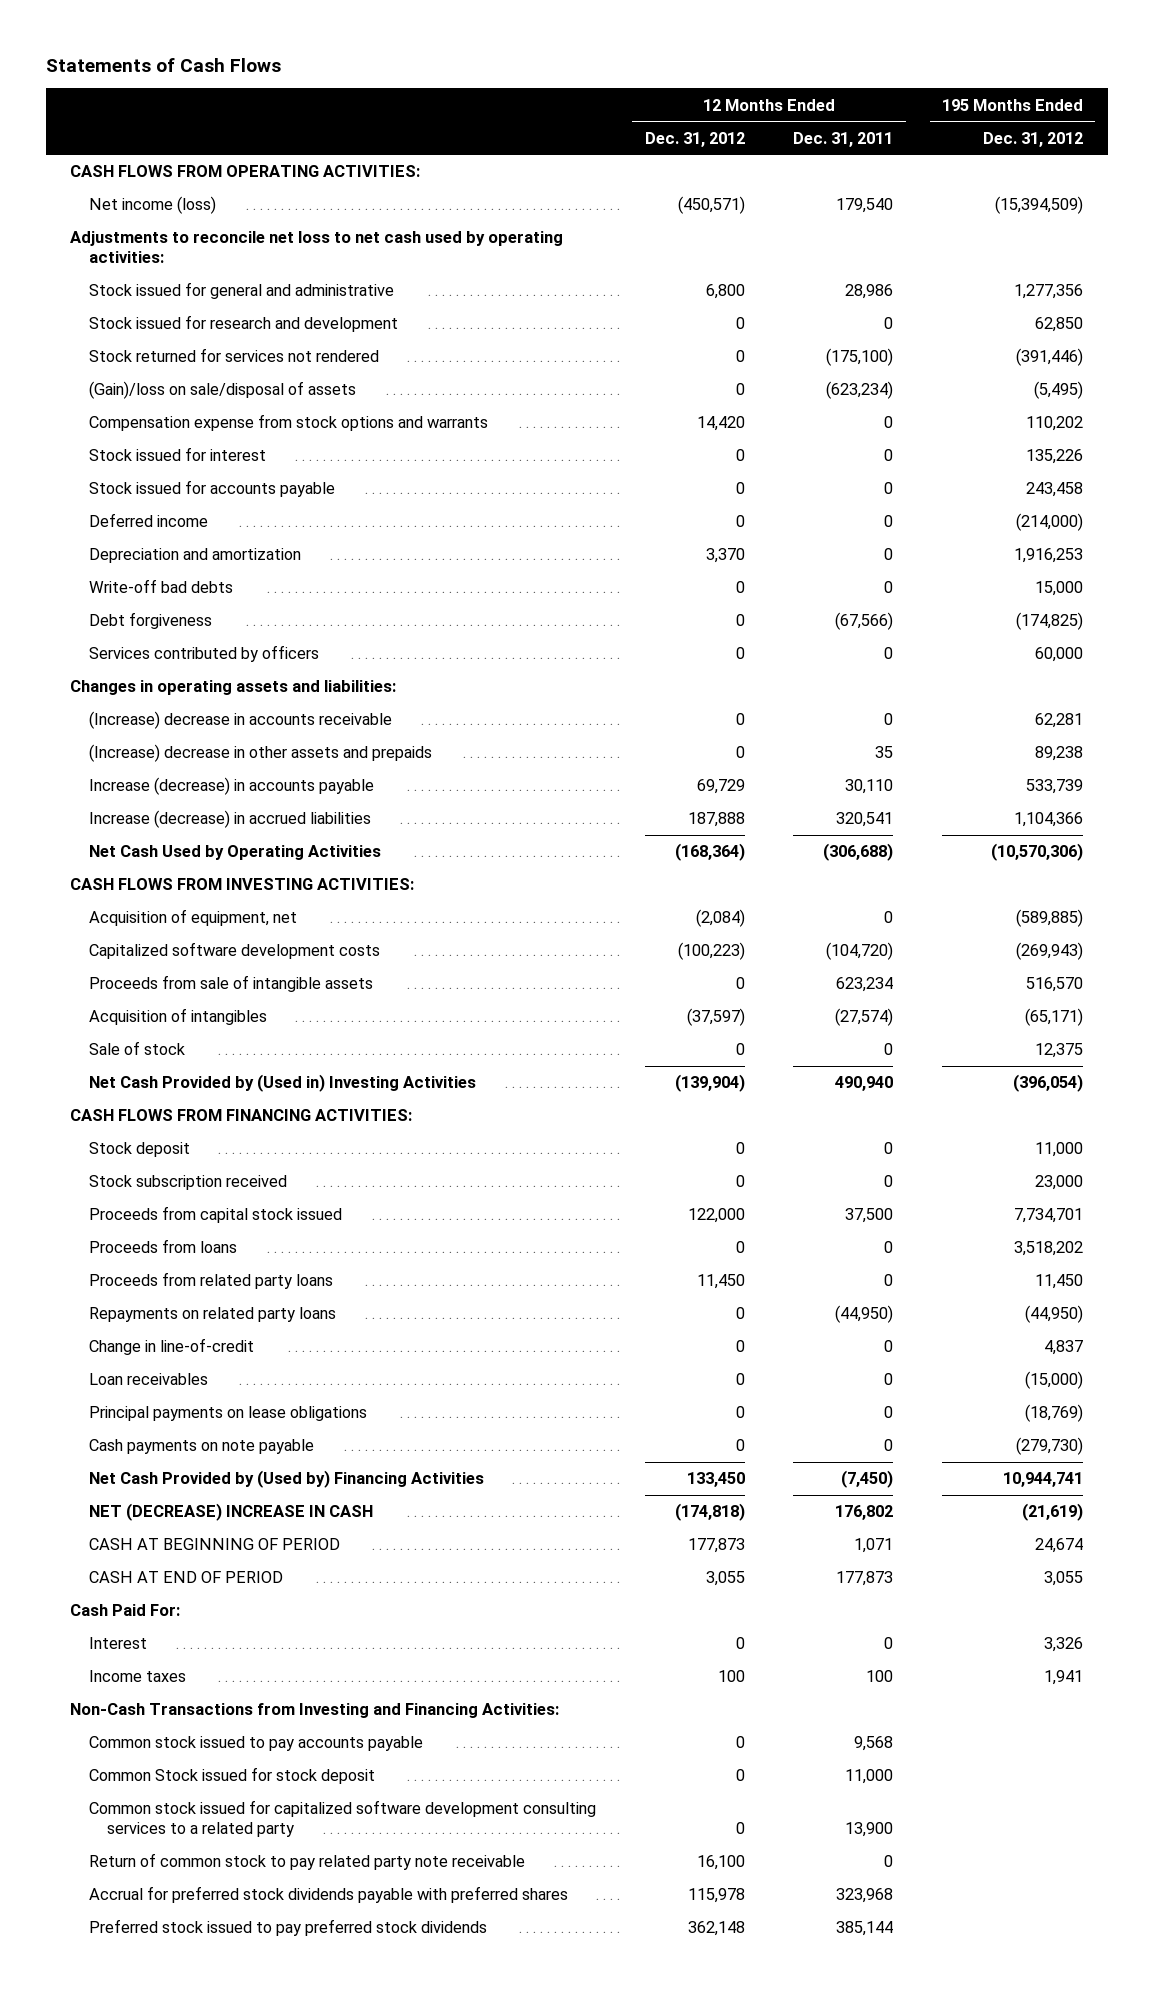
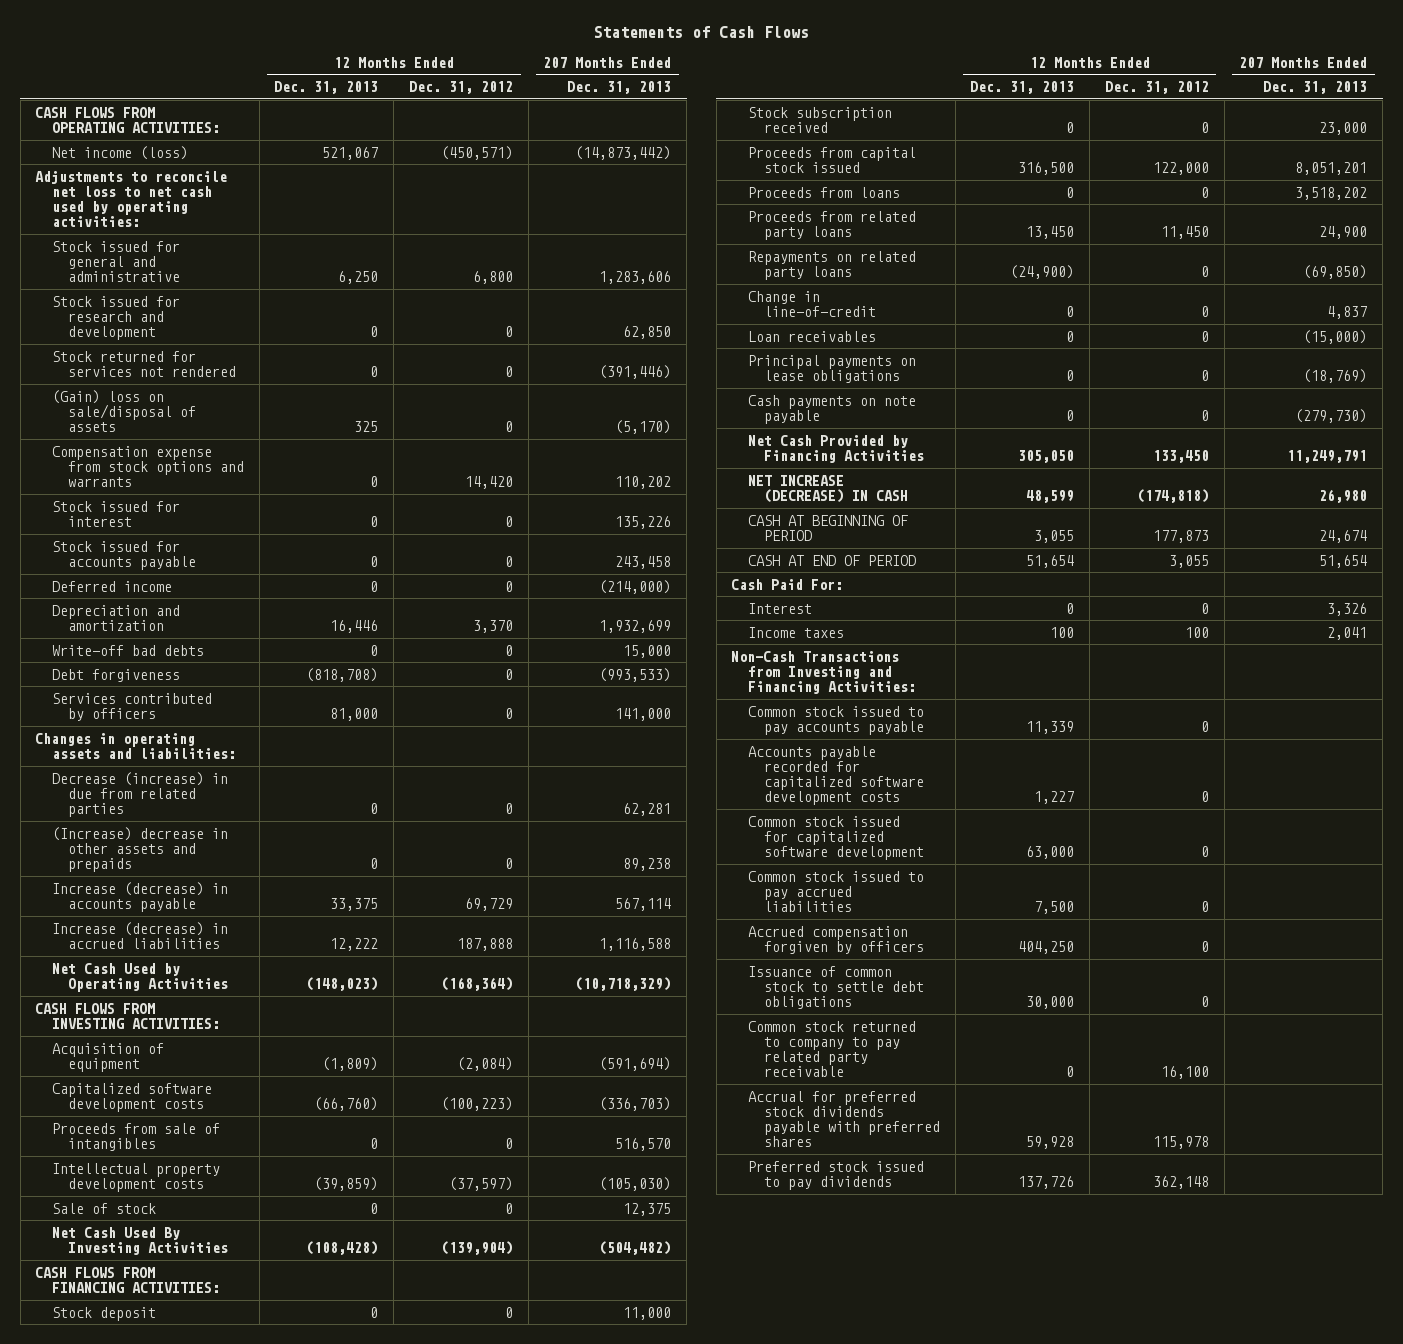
- | 12 Months Ended Dec. 31, 2012 | 12 Months Ended Dec. 31, 2011 | 195 Months Ended Dec. 31, 2012
+ | 12 Months Ended Dec. 31, 2013 | 12 Months Ended Dec. 31, 2012 | 207 Months Ended Dec. 31, 2013
- (Gain)/loss on sale/disposal of assets | 0 | (623,234) | (5,495)
+ (Gain) loss on sale/disposal of assets | 325 | 0 | (5,170)
- (Increase) decrease in accounts receivable | 0 | 0 | 62,281
+ Decrease (increase) in due from related parties | 0 | 0 | 62,281
- Acquisition of equipment, net | (2,084) | 0 | (589,885)
+ Acquisition of equipment | (1,809) | (2,084) | (591,694)
- Proceeds from sale of intangible assets | 0 | 623,234 | 516,570
- Acquisition of intangibles | (37,597) | (27,574) | (65,171)
+ Proceeds from sale of intangibles | 0 | 0 | 516,570
+ Intellectual property development costs | (39,859) | (37,597) | (105,030)
- Net Cash Provided by (Used in) Investing Activities | (139,904) | 490,940 | (396,054)
+ Net Cash Used By Investing Activities | (108,428) | (139,904) | (504,482)
- Net Cash Provided by (Used by) Financing Activities | 133,450 | (7,450) | 10,944,741
- NET (DECREASE) INCREASE IN CASH | (174,818) | 176,802 | (21,619)
+ Net Cash Provided by Financing Activities | 305,050 | 133,450 | 11,249,791
+ NET INCREASE (DECREASE) IN CASH | 48,599 | (174,818) | 26,980
- Common Stock issued for stock deposit | 0 | 11,000 |
- Common stock issued for capitalized software development consulting services to a related party | 0 | 13,900 |
- Return of common stock to pay related party note receivable | 16,100 | 0 |
+ Accounts payable recorded for capitalized software development costs | 1,227 | 0 |
+ Common stock issued for capitalized software development | 63,000 | 0 |
+ Common stock issued to pay accrued liabilities | 7,500 | 0 |
+ Accrued compensation forgiven by officers | 404,250 | 0 |
+ Issuance of common stock to settle debt obligations | 30,000 | 0 |
+ Common stock returned to company to pay related party receivable | 0 | 16,100 |
- Preferred stock issued to pay preferred stock dividends | 362,148 | 385,144 |
+ Preferred stock issued to pay dividends | 137,726 | 362,148 |

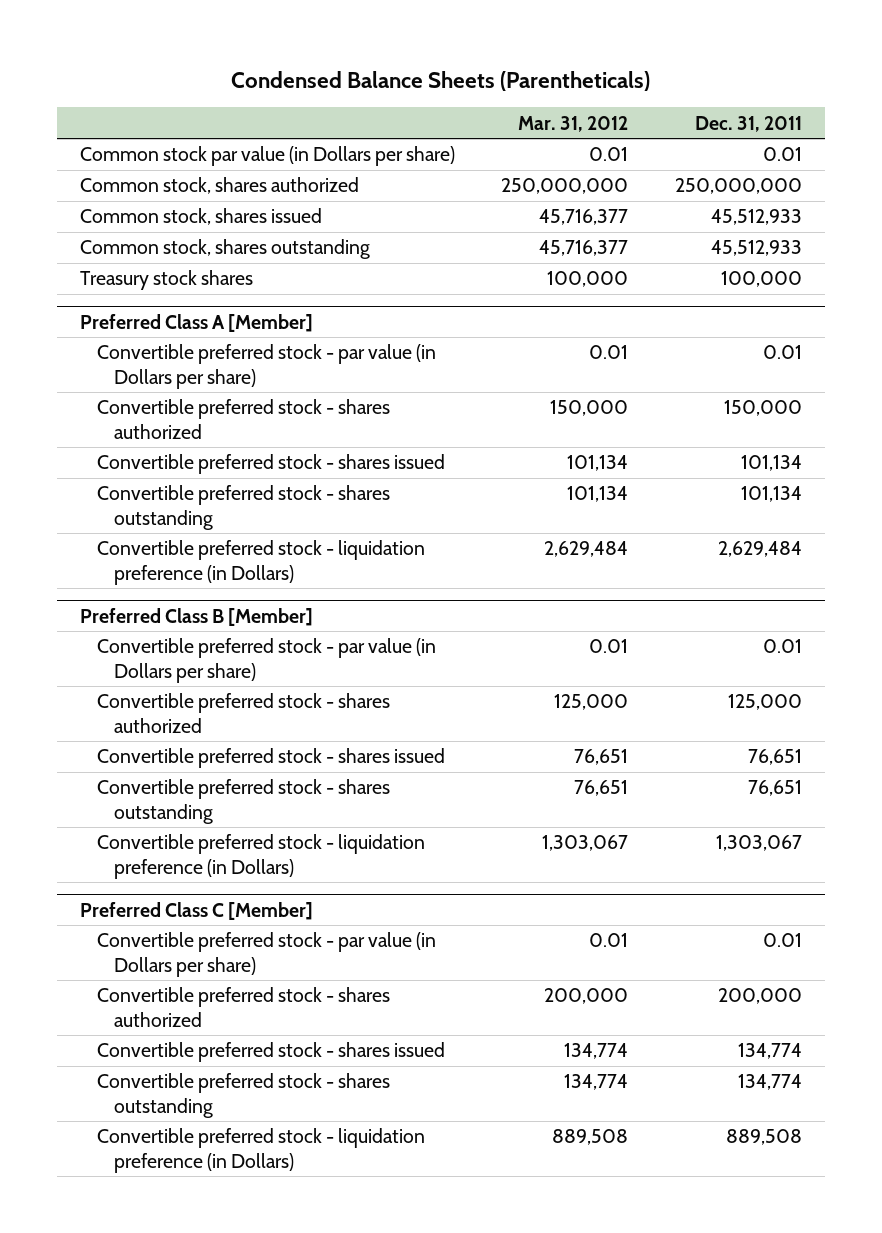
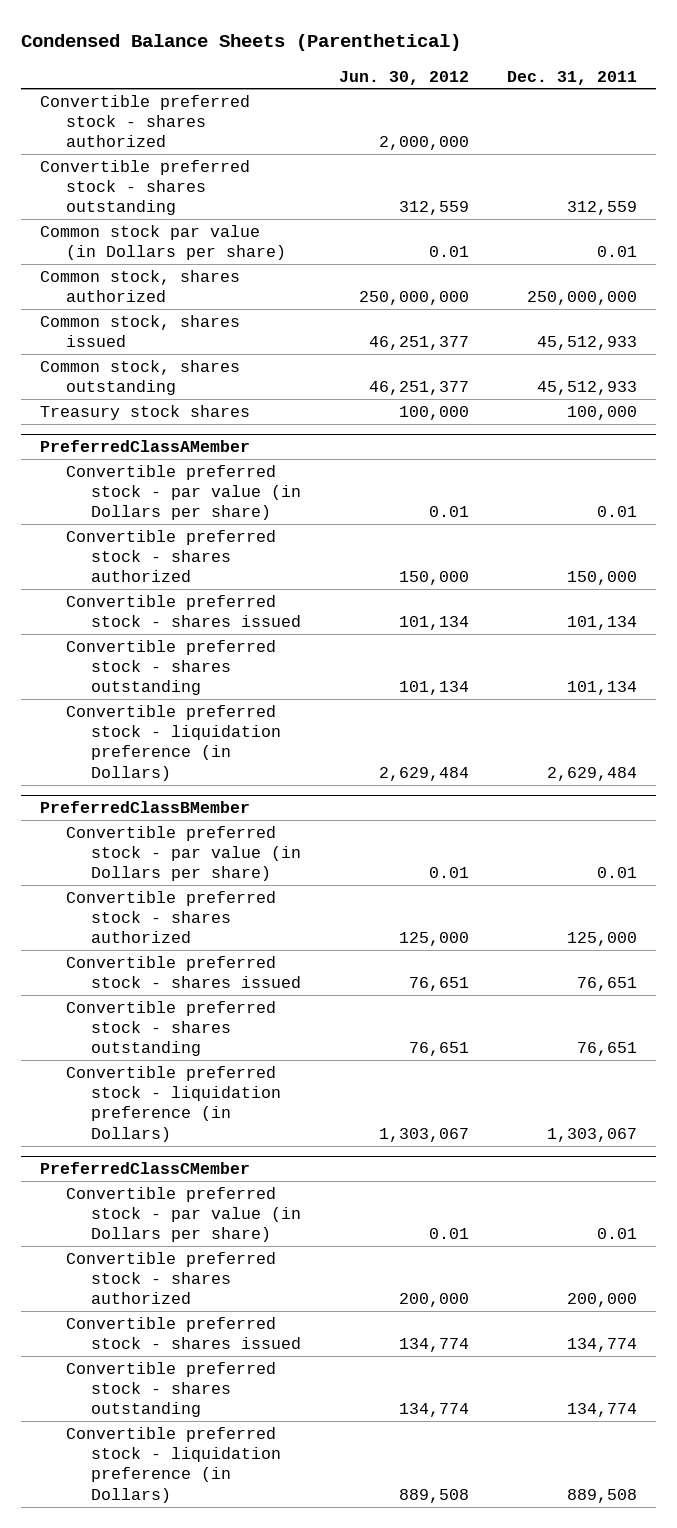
- Condensed Balance Sheets (Parentheticals)
+ Condensed Balance Sheets (Parenthetical)
- | Mar. 31, 2012 | Dec. 31, 2011
+ | Jun. 30, 2012 | Dec. 31, 2011
+ Convertible preferred stock - shares authorized | 2,000,000 |
+ Convertible preferred stock - shares outstanding | 312,559 | 312,559
- Preferred Class A [Member]
+ PreferredClassAMember
- Preferred Class B [Member]
+ PreferredClassBMember
- Preferred Class C [Member]
+ PreferredClassCMember

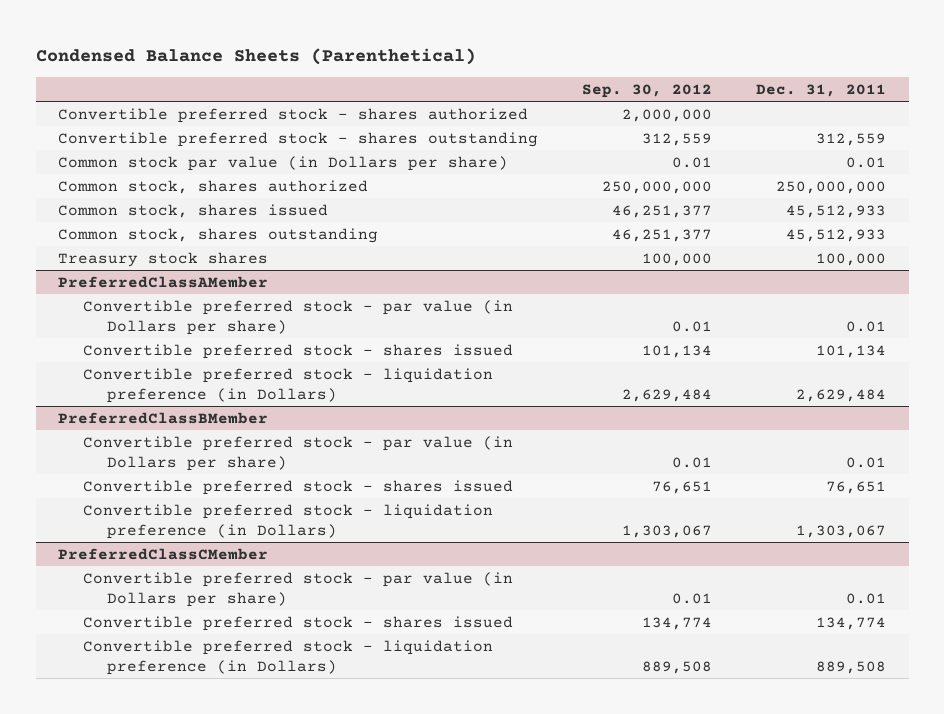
- | Jun. 30, 2012 | Dec. 31, 2011
+ | Sep. 30, 2012 | Dec. 31, 2011
@ PreferredClassAMember
- Convertible preferred stock - shares authorized | 150,000 | 150,000
- Convertible preferred stock - shares outstanding | 101,134 | 101,134
@ PreferredClassBMember
- Convertible preferred stock - shares authorized | 125,000 | 125,000
- Convertible preferred stock - shares outstanding | 76,651 | 76,651
@ PreferredClassCMember
- Convertible preferred stock - shares authorized | 200,000 | 200,000
- Convertible preferred stock - shares outstanding | 134,774 | 134,774

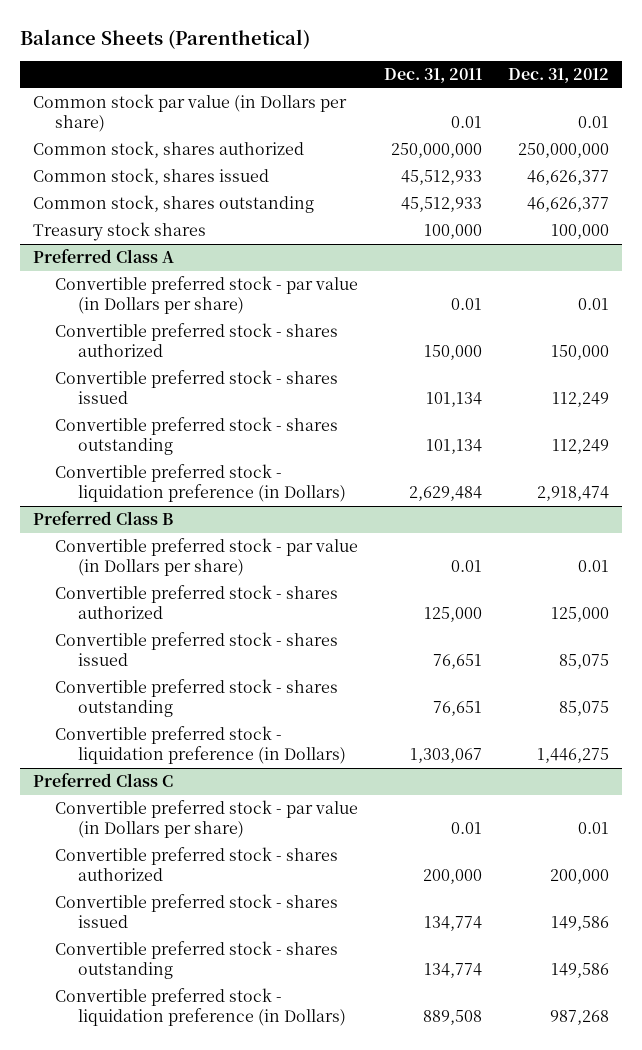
- Condensed Balance Sheets (Parenthetical)
+ Balance Sheets (Parenthetical)
- | Sep. 30, 2012 | Dec. 31, 2011
+ | Dec. 31, 2011 | Dec. 31, 2012
- Convertible preferred stock - shares authorized | 2,000,000 |
- Convertible preferred stock - shares outstanding | 312,559 | 312,559
- PreferredClassAMember
+ Preferred Class A
+ Convertible preferred stock - shares authorized | 150,000 | 150,000
+ Convertible preferred stock - shares outstanding | 101,134 | 112,249
- PreferredClassBMember
+ Preferred Class B
+ Convertible preferred stock - shares authorized | 125,000 | 125,000
+ Convertible preferred stock - shares outstanding | 76,651 | 85,075
- PreferredClassCMember
+ Preferred Class C
+ Convertible preferred stock - shares authorized | 200,000 | 200,000
+ Convertible preferred stock - shares outstanding | 134,774 | 149,586

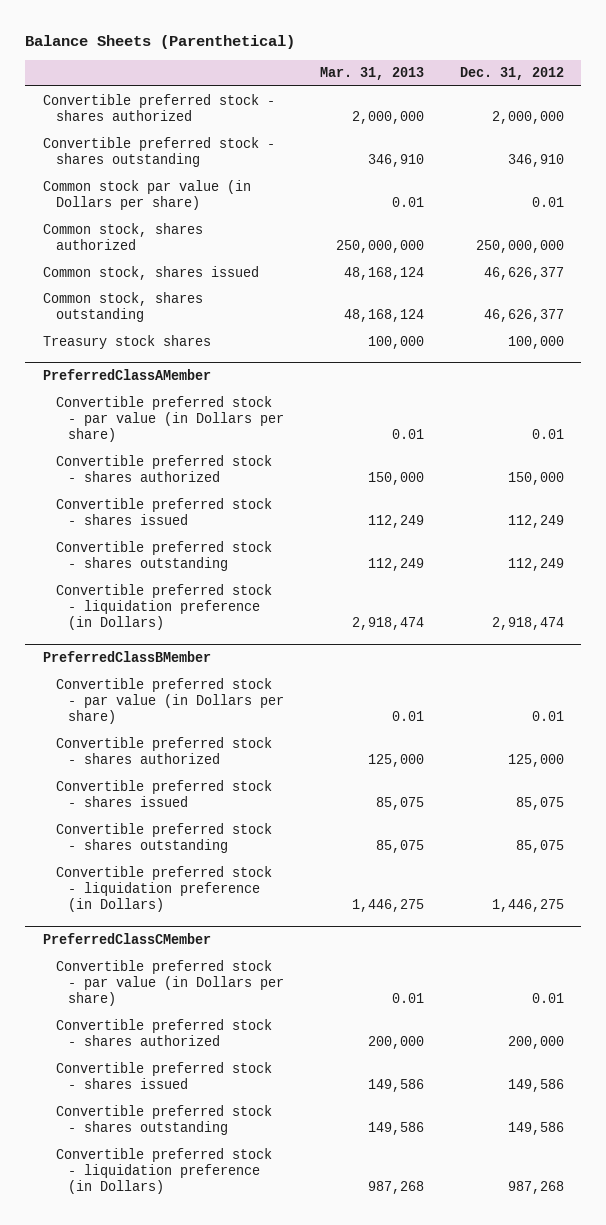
- | Dec. 31, 2011 | Dec. 31, 2012
+ | Mar. 31, 2013 | Dec. 31, 2012
+ Convertible preferred stock - shares authorized | 2,000,000 | 2,000,000
+ Convertible preferred stock - shares outstanding | 346,910 | 346,910
- Preferred Class A
+ PreferredClassAMember
- Preferred Class B
+ PreferredClassBMember
- Preferred Class C
+ PreferredClassCMember

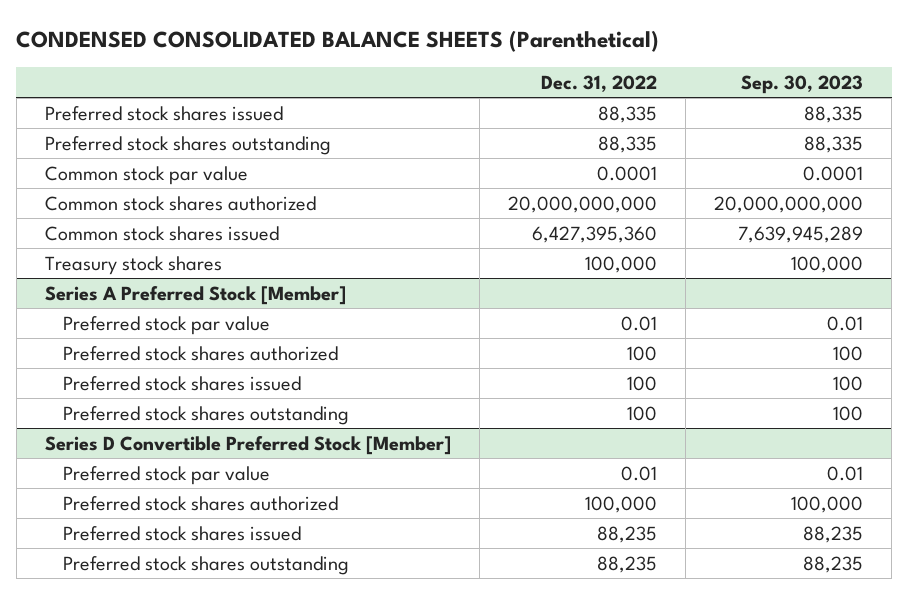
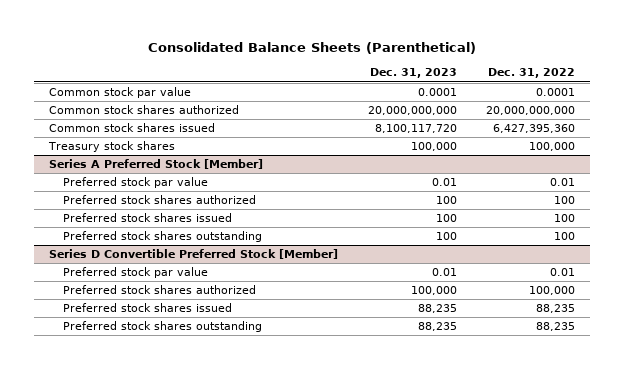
- CONDENSED CONSOLIDATED BALANCE SHEETS (Parenthetical)
+ Consolidated Balance Sheets (Parenthetical)
- | Dec. 31, 2022 | Sep. 30, 2023
+ | Dec. 31, 2023 | Dec. 31, 2022
- Preferred stock shares issued | 88,335 | 88,335
- Preferred stock shares outstanding | 88,335 | 88,335

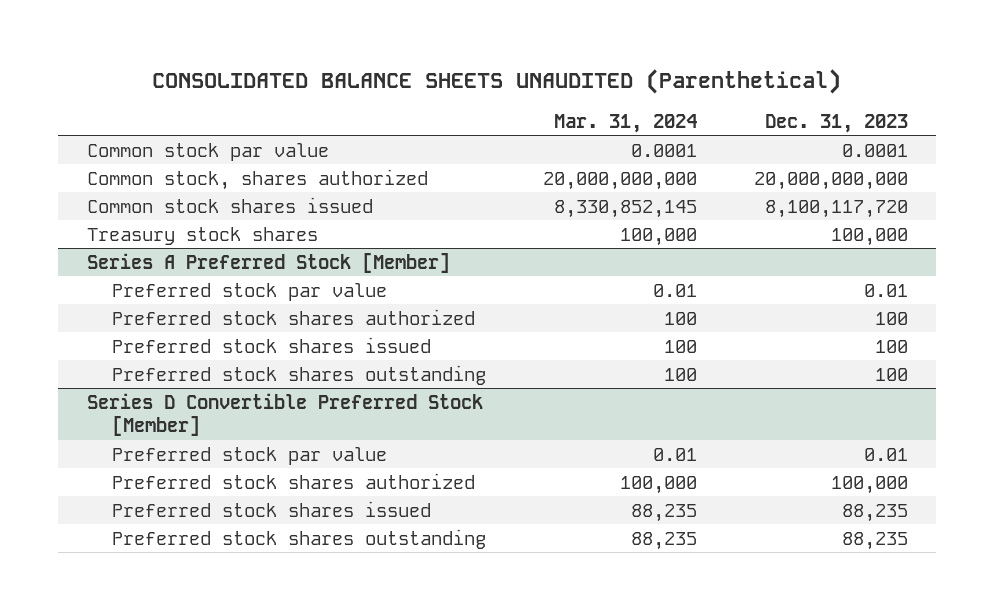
- Consolidated Balance Sheets (Parenthetical)
+ CONSOLIDATED BALANCE SHEETS UNAUDITED (Parenthetical)
- | Dec. 31, 2023 | Dec. 31, 2022
+ | Mar. 31, 2024 | Dec. 31, 2023
- Common stock shares authorized | 20,000,000,000 | 20,000,000,000
+ Common stock, shares authorized | 20,000,000,000 | 20,000,000,000

